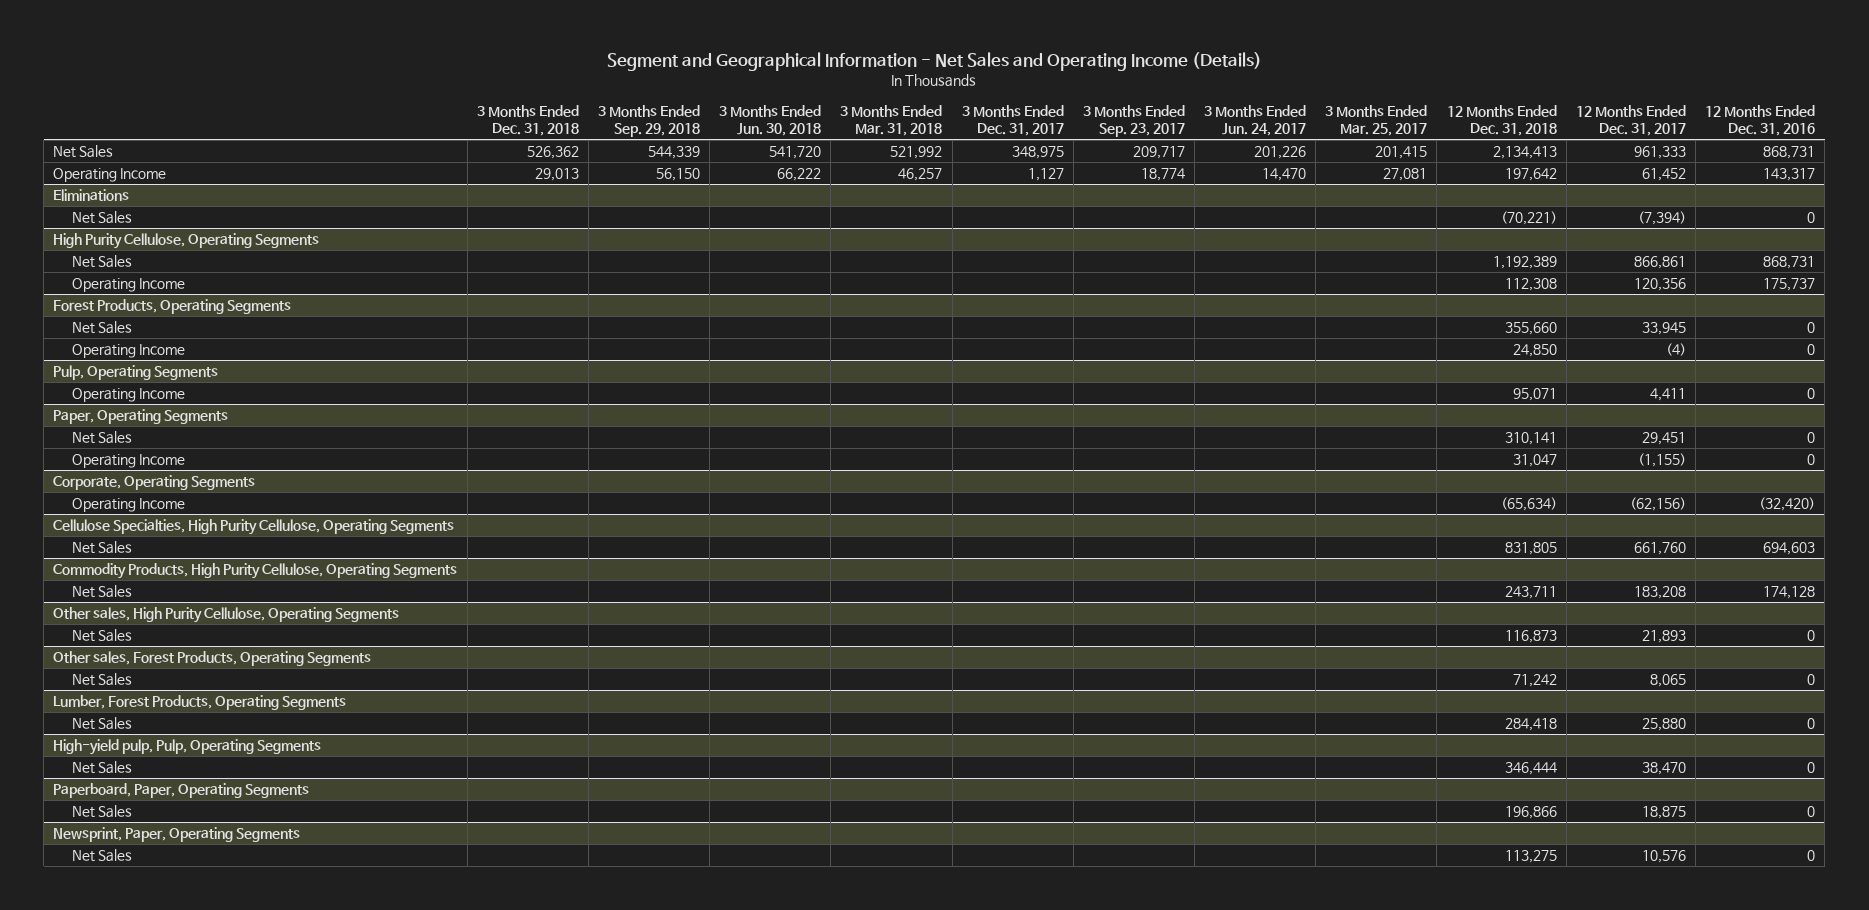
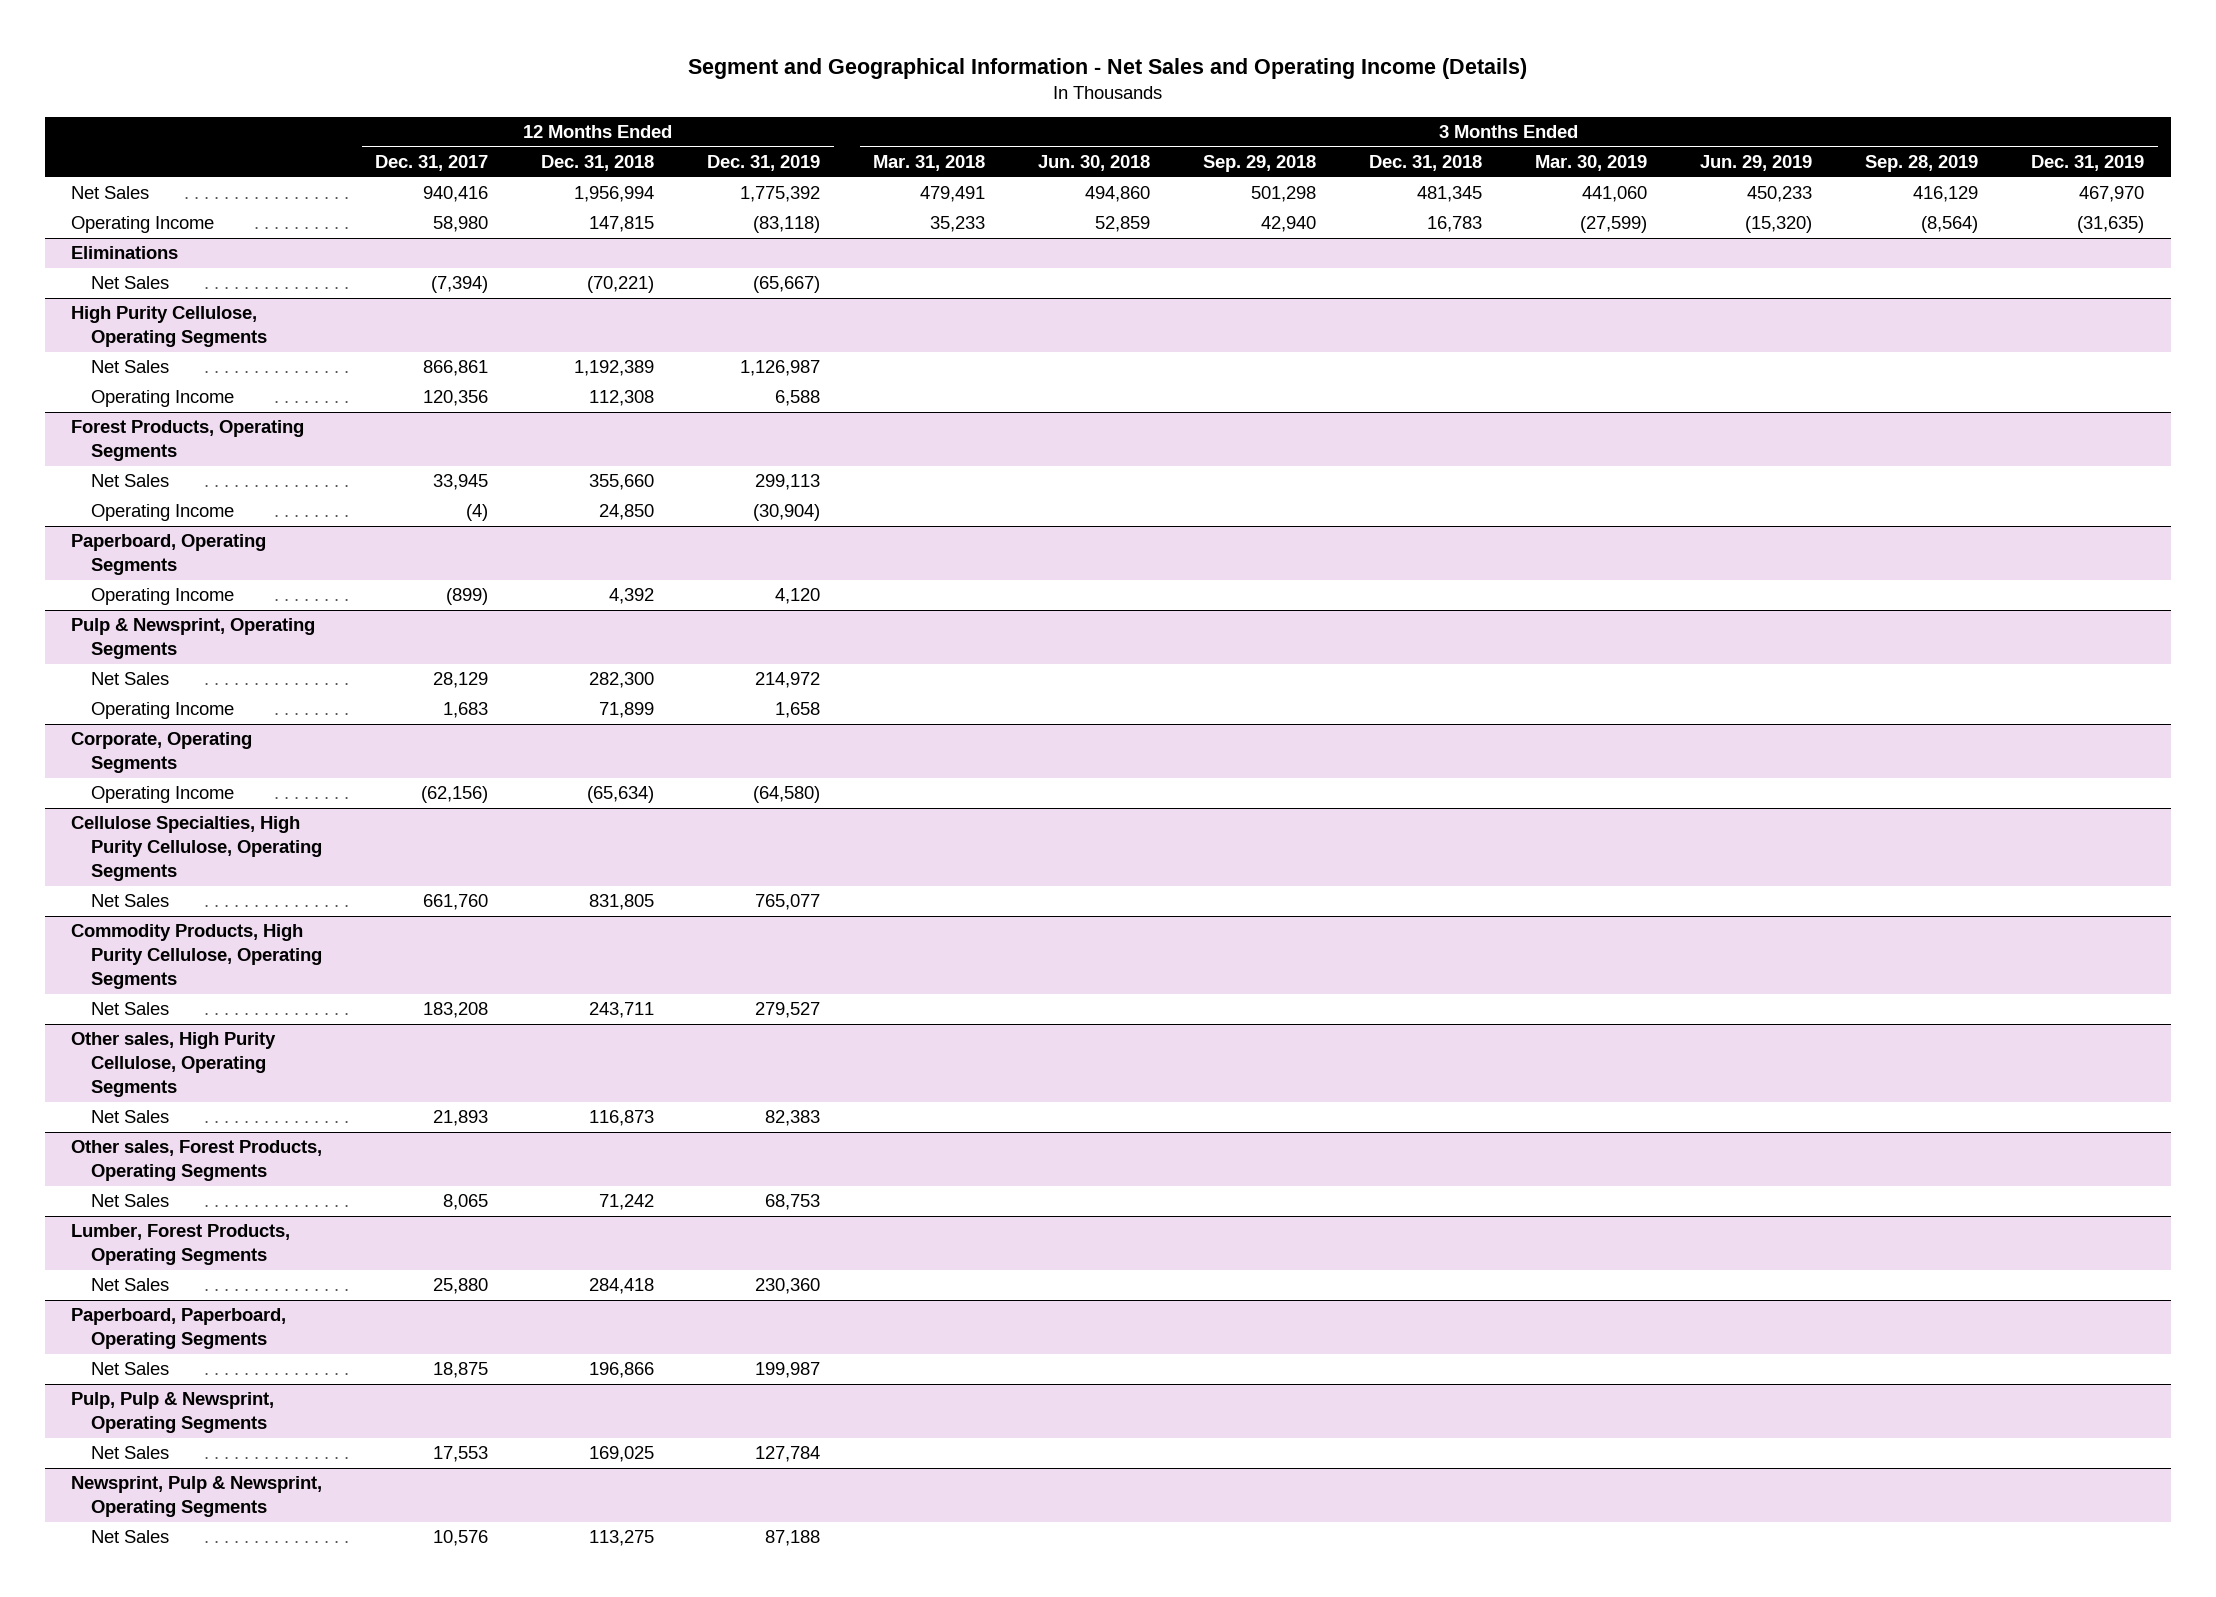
- | 3 Months Ended Dec. 31, 2018 | 3 Months Ended Sep. 29, 2018 | 3 Months Ended Jun. 30, 2018 | 3 Months Ended Mar. 31, 2018 | 3 Months Ended Dec. 31, 2017 | 3 Months Ended Sep. 23, 2017 | 3 Months Ended Jun. 24, 2017 | 3 Months Ended Mar. 25, 2017 | 12 Months Ended Dec. 31, 2018 | 12 Months Ended Dec. 31, 2017 | 12 Months Ended Dec. 31, 2016
+ | 12 Months Ended Dec. 31, 2017 | 12 Months Ended Dec. 31, 2018 | 12 Months Ended Dec. 31, 2019 | 3 Months Ended Mar. 31, 2018 | 3 Months Ended Jun. 30, 2018 | 3 Months Ended Sep. 29, 2018 | 3 Months Ended Dec. 31, 2018 | 3 Months Ended Mar. 30, 2019 | 3 Months Ended Jun. 29, 2019 | 3 Months Ended Sep. 28, 2019 | 3 Months Ended Dec. 31, 2019
- Net Sales | 526,362 | 544,339 | 541,720 | 521,992 | 348,975 | 209,717 | 201,226 | 201,415 | 2,134,413 | 961,333 | 868,731
- Operating Income | 29,013 | 56,150 | 66,222 | 46,257 | 1,127 | 18,774 | 14,470 | 27,081 | 197,642 | 61,452 | 143,317
+ Net Sales | 940,416 | 1,956,994 | 1,775,392 | 479,491 | 494,860 | 501,298 | 481,345 | 441,060 | 450,233 | 416,129 | 467,970
+ Operating Income | 58,980 | 147,815 | (83,118) | 35,233 | 52,859 | 42,940 | 16,783 | (27,599) | (15,320) | (8,564) | (31,635)
- Pulp, Operating Segments
- Operating Income | | | | | | | | | 95,071 | 4,411 | 0
- Paper, Operating Segments
- Net Sales | | | | | | | | | 310,141 | 29,451 | 0
- Operating Income | | | | | | | | | 31,047 | (1,155) | 0
+ Paperboard, Operating Segments
+ Operating Income | (899) | 4,392 | 4,120 | | | | | | | |
+ Pulp & Newsprint, Operating Segments
+ Net Sales | 28,129 | 282,300 | 214,972 | | | | | | | |
+ Operating Income | 1,683 | 71,899 | 1,658 | | | | | | | |
- High-yield pulp, Pulp, Operating Segments
- Net Sales | | | | | | | | | 346,444 | 38,470 | 0
- Paperboard, Paper, Operating Segments
+ Paperboard, Paperboard, Operating Segments
- Newsprint, Paper, Operating Segments
+ Pulp, Pulp & Newsprint, Operating Segments
+ Net Sales | 17,553 | 169,025 | 127,784 | | | | | | | |
+ Newsprint, Pulp & Newsprint, Operating Segments

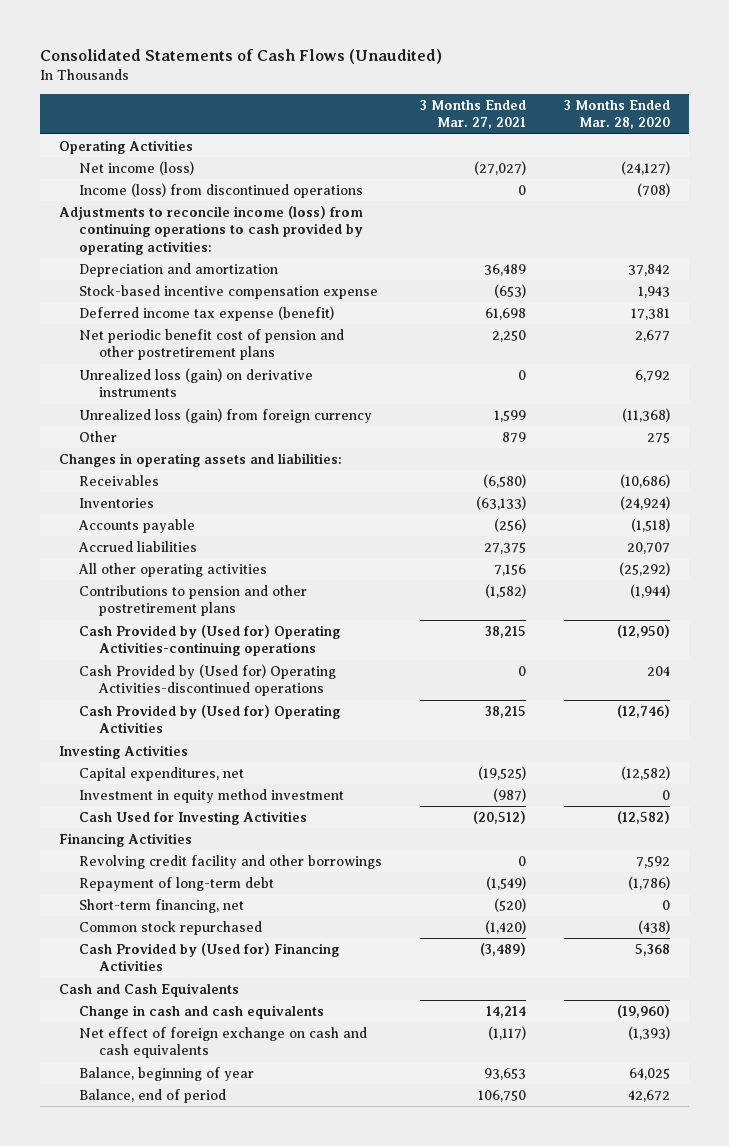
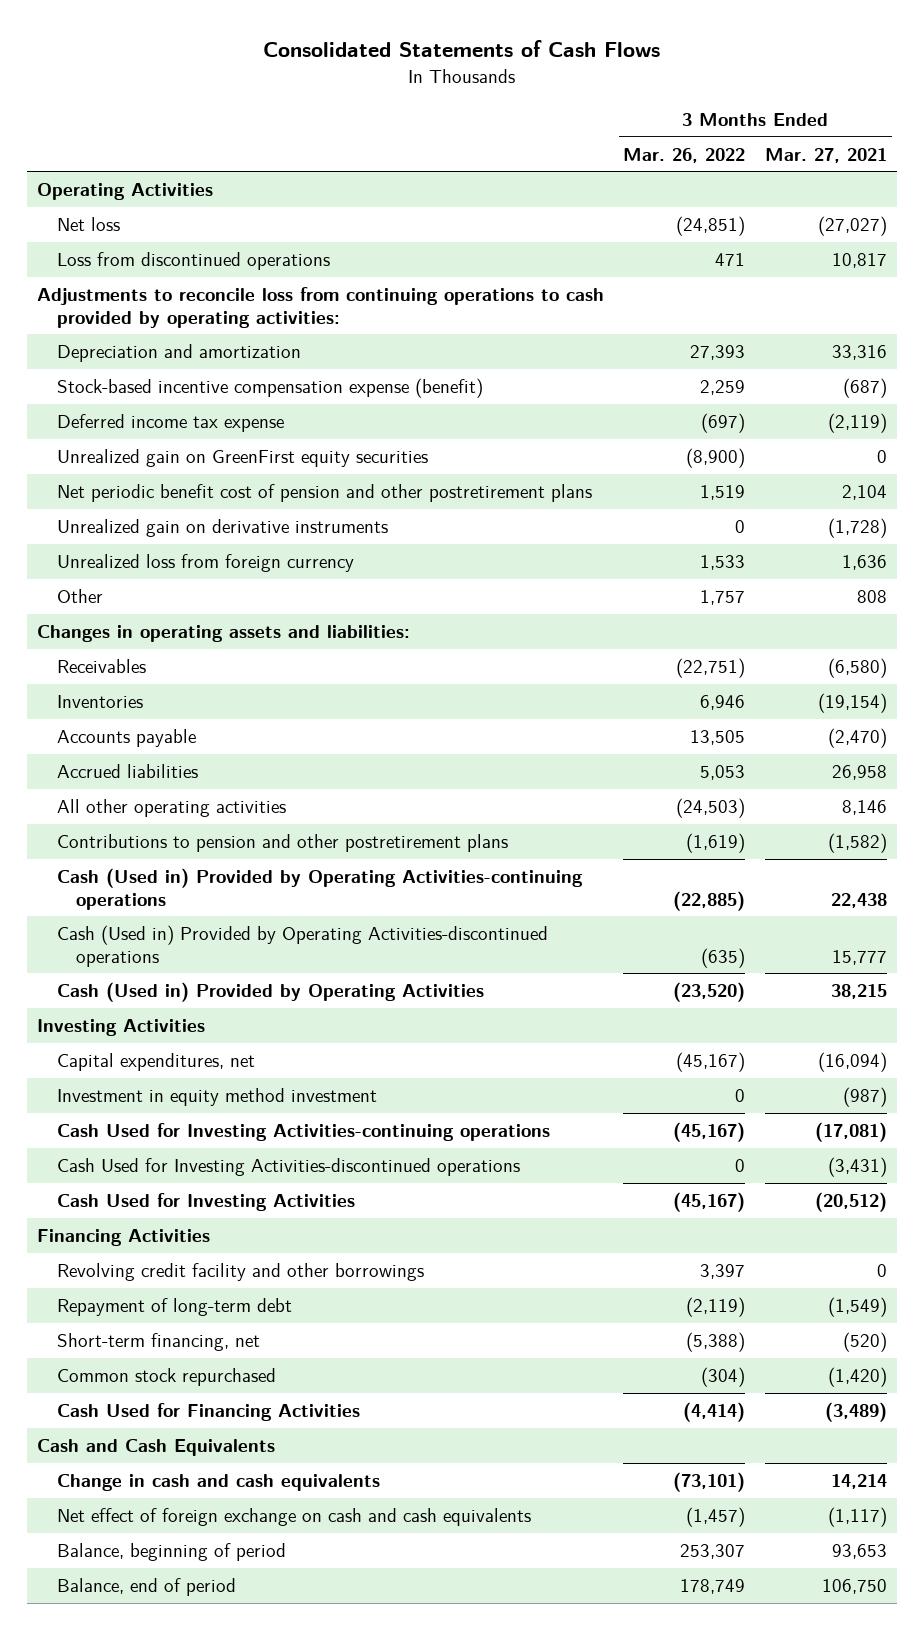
- Consolidated Statements of Cash Flows (Unaudited)
+ Consolidated Statements of Cash Flows
- | 3 Months Ended Mar. 27, 2021 | 3 Months Ended Mar. 28, 2020
+ | 3 Months Ended Mar. 26, 2022 | 3 Months Ended Mar. 27, 2021
- Net income (loss) | (27,027) | (24,127)
- Income (loss) from discontinued operations | 0 | (708)
- Adjustments to reconcile income (loss) from continuing operations to cash provided by operating activities:
- Depreciation and amortization | 36,489 | 37,842
- Stock-based incentive compensation expense | (653) | 1,943
- Deferred income tax expense (benefit) | 61,698 | 17,381
- Net periodic benefit cost of pension and other postretirement plans | 2,250 | 2,677
- Unrealized loss (gain) on derivative instruments | 0 | 6,792
- Unrealized loss (gain) from foreign currency | 1,599 | (11,368)
- Other | 879 | 275
+ Net loss | (24,851) | (27,027)
+ Loss from discontinued operations | 471 | 10,817
+ Adjustments to reconcile loss from continuing operations to cash provided by operating activities:
+ Depreciation and amortization | 27,393 | 33,316
+ Stock-based incentive compensation expense (benefit) | 2,259 | (687)
+ Deferred income tax expense | (697) | (2,119)
+ Unrealized gain on GreenFirst equity securities | (8,900) | 0
+ Net periodic benefit cost of pension and other postretirement plans | 1,519 | 2,104
+ Unrealized gain on derivative instruments | 0 | (1,728)
+ Unrealized loss from foreign currency | 1,533 | 1,636
+ Other | 1,757 | 808
- Inventories | (63,133) | (24,924)
- Accounts payable | (256) | (1,518)
- Accrued liabilities | 27,375 | 20,707
- All other operating activities | 7,156 | (25,292)
+ Inventories | 6,946 | (19,154)
+ Accounts payable | 13,505 | (2,470)
+ Accrued liabilities | 5,053 | 26,958
+ All other operating activities | (24,503) | 8,146
- Cash Provided by (Used for) Operating Activities-continuing operations | 38,215 | (12,950)
- Cash Provided by (Used for) Operating Activities-discontinued operations | 0 | 204
- Cash Provided by (Used for) Operating Activities | 38,215 | (12,746)
+ Cash (Used in) Provided by Operating Activities-continuing operations | (22,885) | 22,438
+ Cash (Used in) Provided by Operating Activities-discontinued operations | (635) | 15,777
+ Cash (Used in) Provided by Operating Activities | (23,520) | 38,215
- Capital expenditures, net | (19,525) | (12,582)
+ Capital expenditures, net | (45,167) | (16,094)
+ Cash Used for Investing Activities-continuing operations | (45,167) | (17,081)
+ Cash Used for Investing Activities-discontinued operations | 0 | (3,431)
- Cash Provided by (Used for) Financing Activities | (3,489) | 5,368
+ Cash Used for Financing Activities | (4,414) | (3,489)
- Balance, beginning of year | 93,653 | 64,025
+ Balance, beginning of period | 253,307 | 93,653

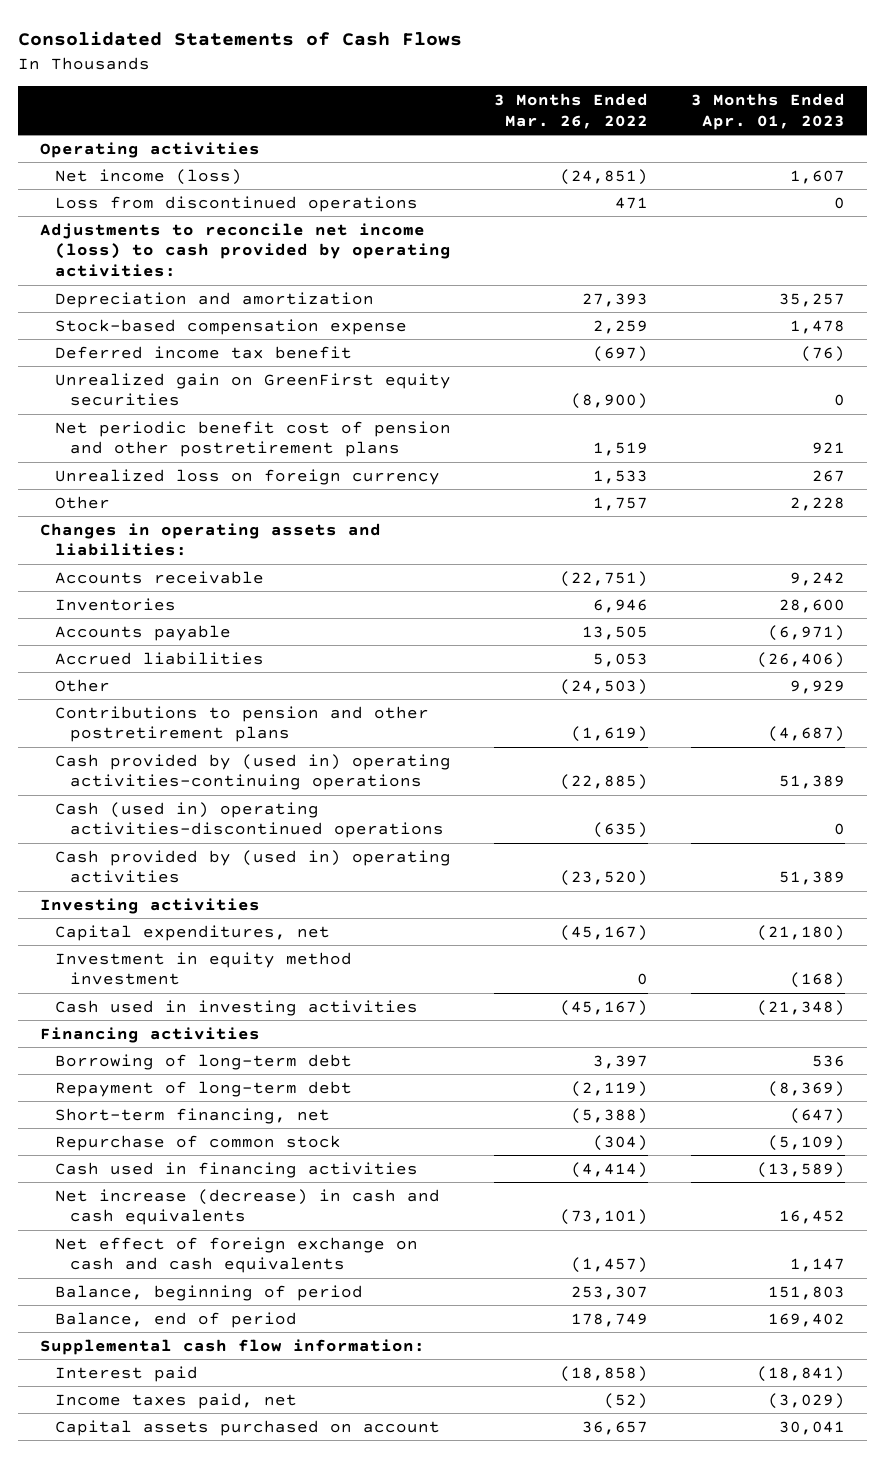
- | 3 Months Ended Mar. 26, 2022 | 3 Months Ended Mar. 27, 2021
+ | 3 Months Ended Mar. 26, 2022 | 3 Months Ended Apr. 01, 2023
- Operating Activities
- Net loss | (24,851) | (27,027)
+ Operating activities
+ Net income (loss) | (24,851) | 1,607
- Adjustments to reconcile loss from continuing operations to cash provided by operating activities:
+ Adjustments to reconcile net income (loss) to cash provided by operating activities:
- Stock-based incentive compensation expense (benefit) | 2,259 | (687)
- Deferred income tax expense | (697) | (2,119)
+ Stock-based compensation expense | 2,259 | 1,478
+ Deferred income tax benefit | (697) | (76)
- Unrealized gain on derivative instruments | 0 | (1,728)
- Unrealized loss from foreign currency | 1,533 | 1,636
+ Unrealized loss on foreign currency | 1,533 | 267
- Receivables | (22,751) | (6,580)
+ Accounts receivable | (22,751) | 9,242
- All other operating activities | (24,503) | 8,146
+ Other | (24,503) | 9,929
- Cash (Used in) Provided by Operating Activities-continuing operations | (22,885) | 22,438
- Cash (Used in) Provided by Operating Activities-discontinued operations | (635) | 15,777
- Cash (Used in) Provided by Operating Activities | (23,520) | 38,215
- Investing Activities
+ Cash provided by (used in) operating activities-continuing operations | (22,885) | 51,389
+ Cash (used in) operating activities-discontinued operations | (635) | 0
+ Cash provided by (used in) operating activities | (23,520) | 51,389
+ Investing activities
- Cash Used for Investing Activities-continuing operations | (45,167) | (17,081)
- Cash Used for Investing Activities-discontinued operations | 0 | (3,431)
- Cash Used for Investing Activities | (45,167) | (20,512)
- Financing Activities
- Revolving credit facility and other borrowings | 3,397 | 0
+ Cash used in investing activities | (45,167) | (21,348)
+ Financing activities
+ Borrowing of long-term debt | 3,397 | 536
- Common stock repurchased | (304) | (1,420)
- Cash Used for Financing Activities | (4,414) | (3,489)
- Cash and Cash Equivalents
- Change in cash and cash equivalents | (73,101) | 14,214
+ Repurchase of common stock | (304) | (5,109)
+ Cash used in financing activities | (4,414) | (13,589)
+ Net increase (decrease) in cash and cash equivalents | (73,101) | 16,452
+ Supplemental cash flow information:
+ Interest paid | (18,858) | (18,841)
+ Income taxes paid, net | (52) | (3,029)
+ Capital assets purchased on account | 36,657 | 30,041

